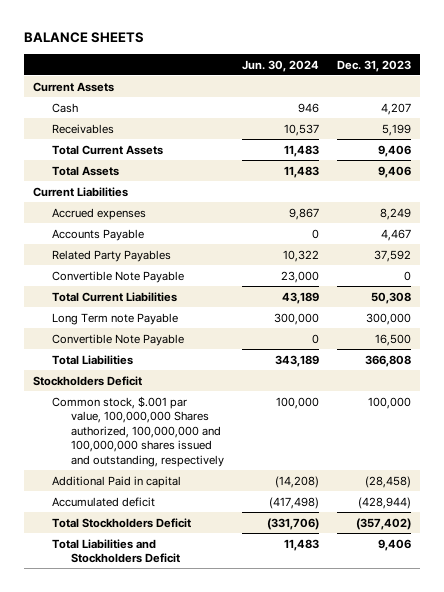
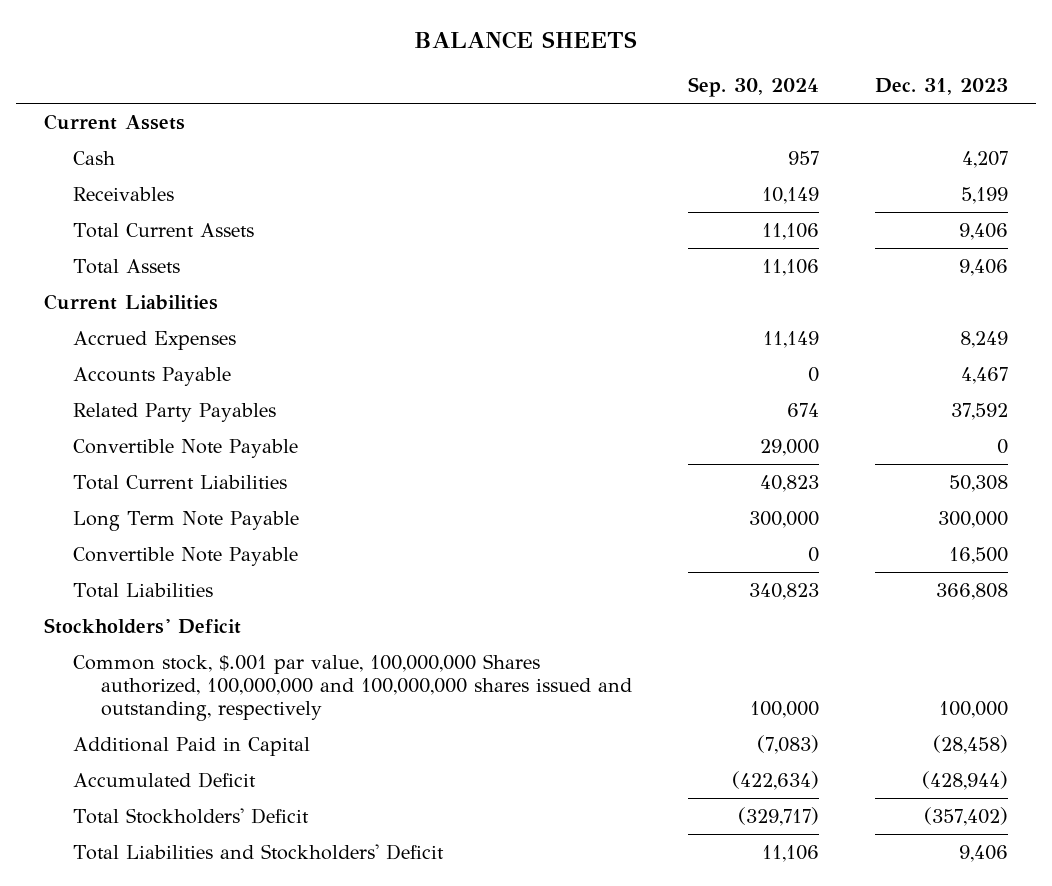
- | Jun. 30, 2024 | Dec. 31, 2023
+ | Sep. 30, 2024 | Dec. 31, 2023
- Accrued expenses | 9,867 | 8,249
+ Accrued Expenses | 11,149 | 8,249
- Long Term note Payable | 300,000 | 300,000
+ Long Term Note Payable | 300,000 | 300,000
- Stockholders Deficit
+ Stockholders' Deficit
- Additional Paid in capital | (14,208) | (28,458)
- Accumulated deficit | (417,498) | (428,944)
- Total Stockholders Deficit | (331,706) | (357,402)
- Total Liabilities and Stockholders Deficit | 11,483 | 9,406
+ Additional Paid in Capital | (7,083) | (28,458)
+ Accumulated Deficit | (422,634) | (428,944)
+ Total Stockholders' Deficit | (329,717) | (357,402)
+ Total Liabilities and Stockholders' Deficit | 11,106 | 9,406

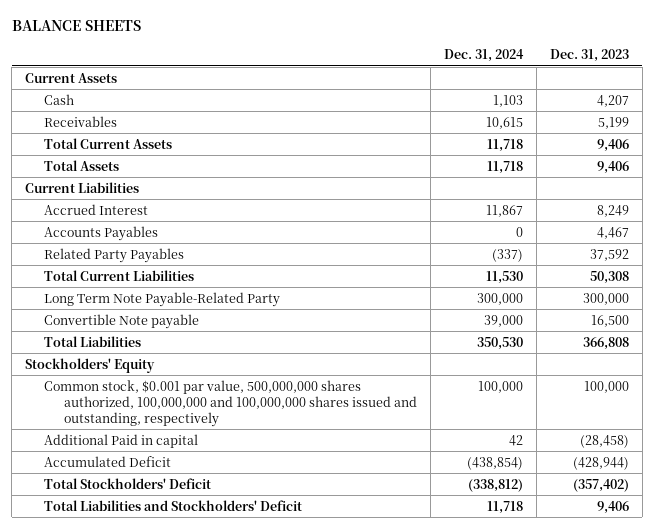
- | Sep. 30, 2024 | Dec. 31, 2023
+ | Dec. 31, 2024 | Dec. 31, 2023
- Accrued Expenses | 11,149 | 8,249
- Accounts Payable | 0 | 4,467
+ Accrued Interest | 11,867 | 8,249
+ Accounts Payables | 0 | 4,467
- Convertible Note Payable | 29,000 | 0
- Long Term Note Payable | 300,000 | 300,000
- Convertible Note Payable | 0 | 16,500
+ Long Term Note Payable-Related Party | 300,000 | 300,000
+ Convertible Note payable | 39,000 | 16,500
- Stockholders' Deficit
- Common stock, $.001 par value, 100,000,000 Shares authorized, 100,000,000 and 100,000,000 shares issued and outstanding, respectively | 100,000 | 100,000
- Additional Paid in Capital | (7,083) | (28,458)
+ Stockholders' Equity
+ Common stock, $0.001 par value, 500,000,000 shares authorized, 100,000,000 and 100,000,000 shares issued and outstanding, respectively | 100,000 | 100,000
+ Additional Paid in capital | 42 | (28,458)

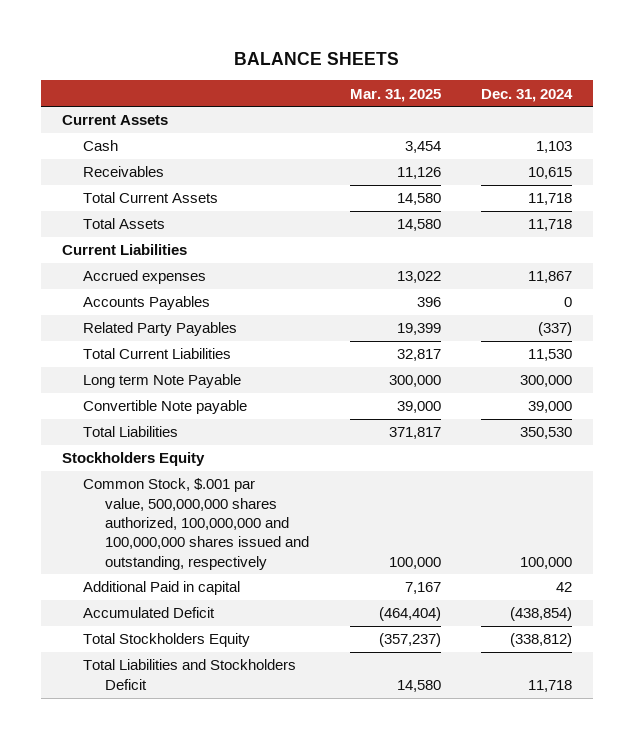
- | Dec. 31, 2024 | Dec. 31, 2023
+ | Mar. 31, 2025 | Dec. 31, 2024
- Accrued Interest | 11,867 | 8,249
+ Accrued expenses | 13,022 | 11,867
- Long Term Note Payable-Related Party | 300,000 | 300,000
+ Long term Note Payable | 300,000 | 300,000
- Stockholders' Equity
- Common stock, $0.001 par value, 500,000,000 shares authorized, 100,000,000 and 100,000,000 shares issued and outstanding, respectively | 100,000 | 100,000
+ Stockholders Equity
+ Common Stock, $.001 par value, 500,000,000 shares authorized, 100,000,000 and 100,000,000 shares issued and outstanding, respectively | 100,000 | 100,000
- Total Stockholders' Deficit | (338,812) | (357,402)
- Total Liabilities and Stockholders' Deficit | 11,718 | 9,406
+ Total Stockholders Equity | (357,237) | (338,812)
+ Total Liabilities and Stockholders Deficit | 14,580 | 11,718

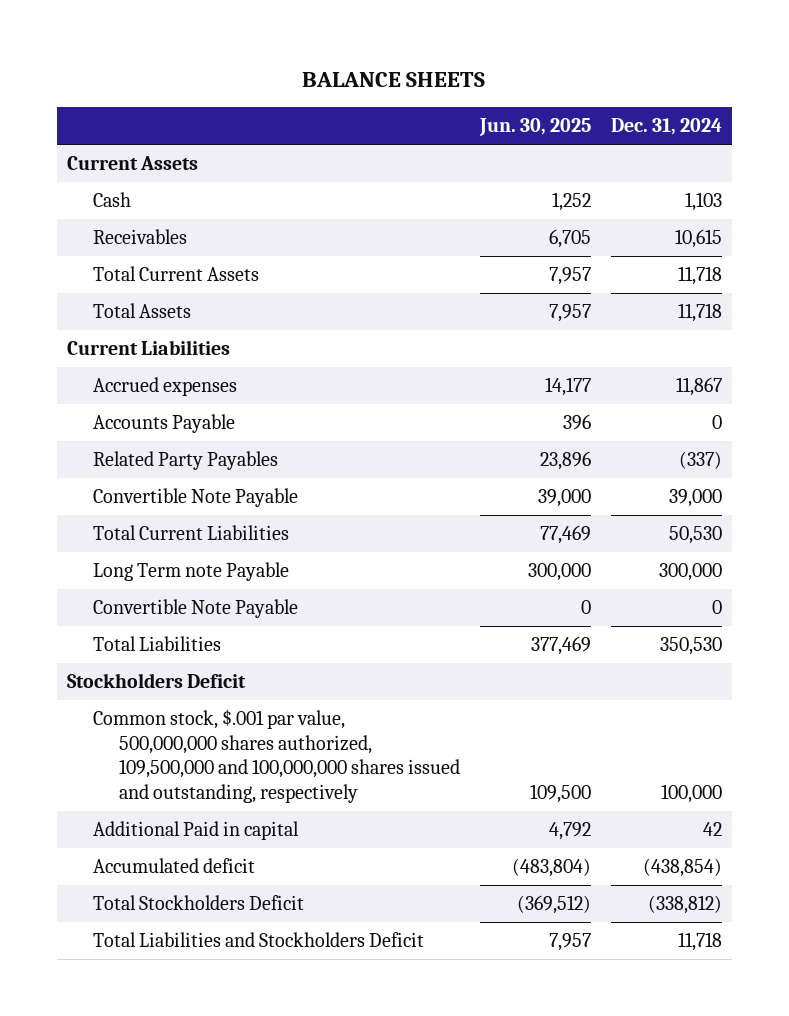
- | Mar. 31, 2025 | Dec. 31, 2024
+ | Jun. 30, 2025 | Dec. 31, 2024
- Accounts Payables | 396 | 0
+ Accounts Payable | 396 | 0
- Total Current Liabilities | 32,817 | 11,530
- Long term Note Payable | 300,000 | 300,000
- Convertible Note payable | 39,000 | 39,000
+ Convertible Note Payable | 39,000 | 39,000
+ Total Current Liabilities | 77,469 | 50,530
+ Long Term note Payable | 300,000 | 300,000
+ Convertible Note Payable | 0 | 0
- Stockholders Equity
- Common Stock, $.001 par value, 500,000,000 shares authorized, 100,000,000 and 100,000,000 shares issued and outstanding, respectively | 100,000 | 100,000
+ Stockholders Deficit
+ Common stock, $.001 par value, 500,000,000 shares authorized, 109,500,000 and 100,000,000 shares issued and outstanding, respectively | 109,500 | 100,000
- Accumulated Deficit | (464,404) | (438,854)
- Total Stockholders Equity | (357,237) | (338,812)
+ Accumulated deficit | (483,804) | (438,854)
+ Total Stockholders Deficit | (369,512) | (338,812)

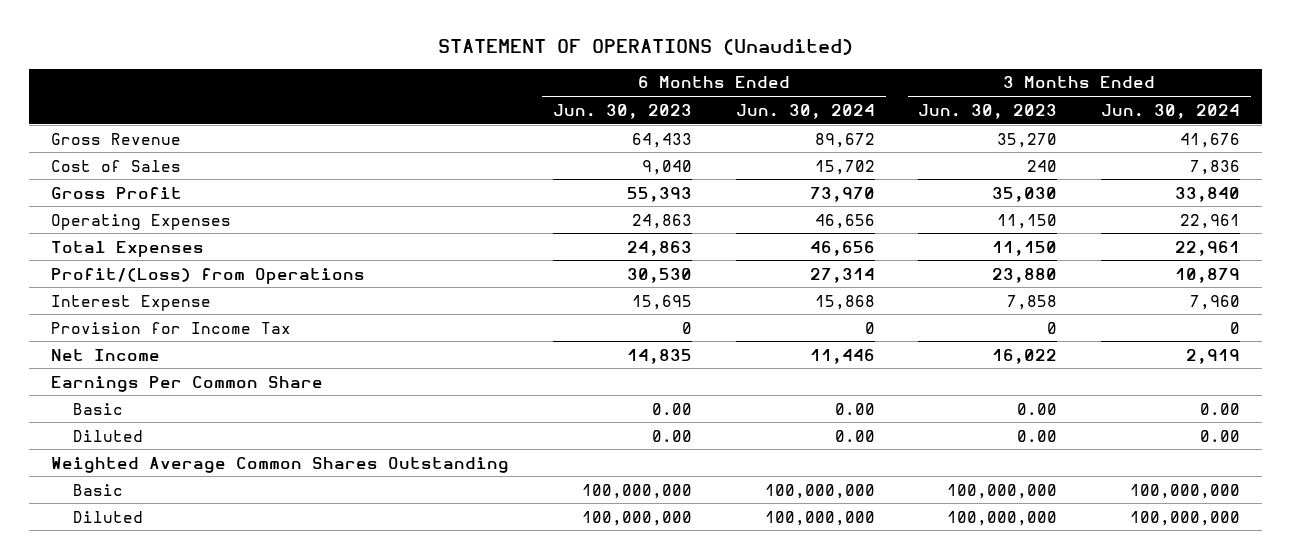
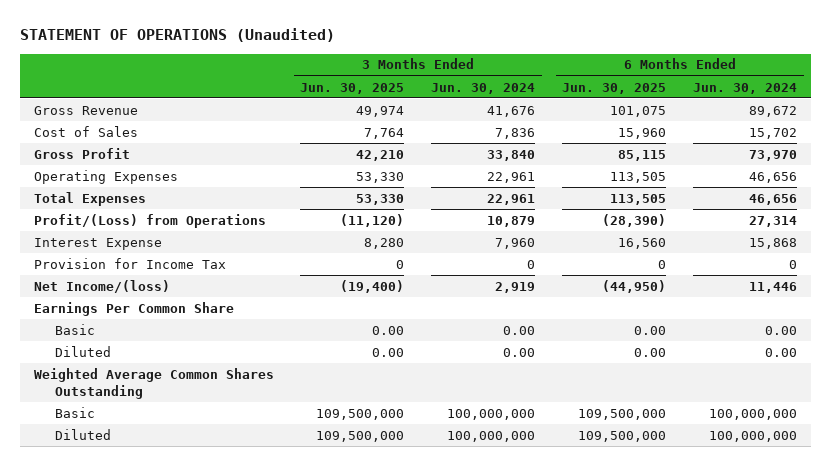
- | 6 Months Ended Jun. 30, 2023 | 6 Months Ended Jun. 30, 2024 | 3 Months Ended Jun. 30, 2023 | 3 Months Ended Jun. 30, 2024
+ | 3 Months Ended Jun. 30, 2025 | 3 Months Ended Jun. 30, 2024 | 6 Months Ended Jun. 30, 2025 | 6 Months Ended Jun. 30, 2024
- Net Income | 14,835 | 11,446 | 16,022 | 2,919
+ Net Income/(loss) | (19,400) | 2,919 | (44,950) | 11,446

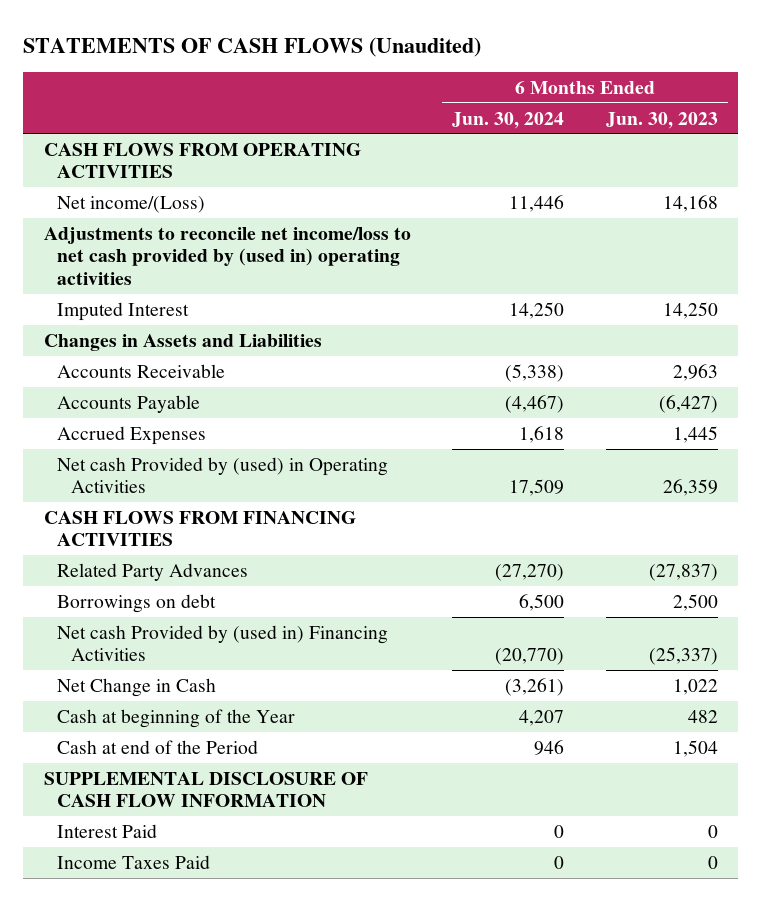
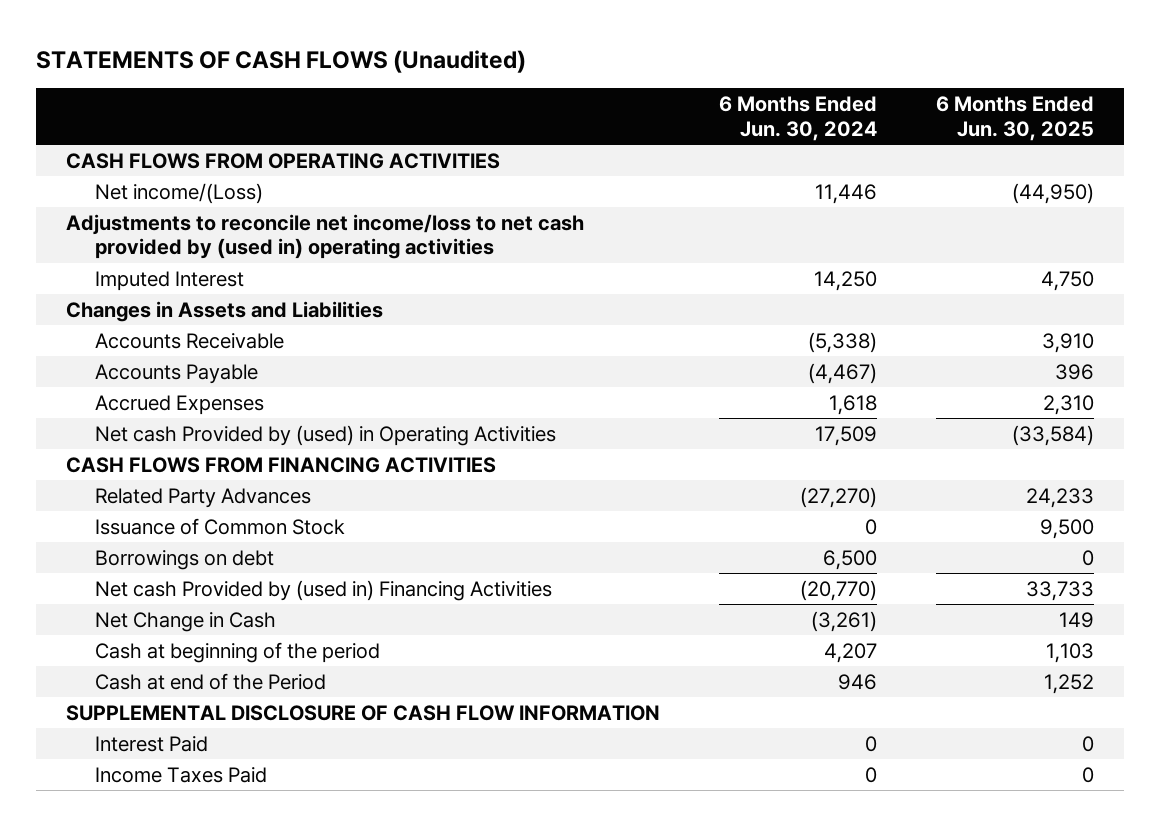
- | 6 Months Ended Jun. 30, 2024 | 6 Months Ended Jun. 30, 2023
+ | 6 Months Ended Jun. 30, 2024 | 6 Months Ended Jun. 30, 2025
+ Issuance of Common Stock | 0 | 9,500
- Cash at beginning of the Year | 4,207 | 482
+ Cash at beginning of the period | 4,207 | 1,103

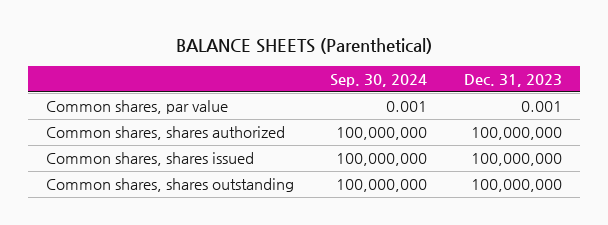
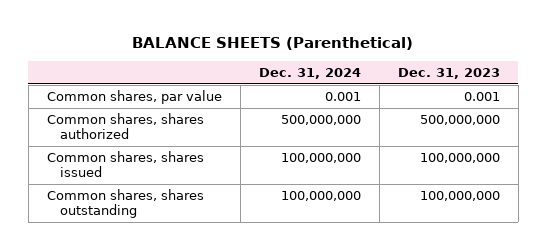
- | Sep. 30, 2024 | Dec. 31, 2023
+ | Dec. 31, 2024 | Dec. 31, 2023
- Common shares, shares authorized | 100,000,000 | 100,000,000
+ Common shares, shares authorized | 500,000,000 | 500,000,000

